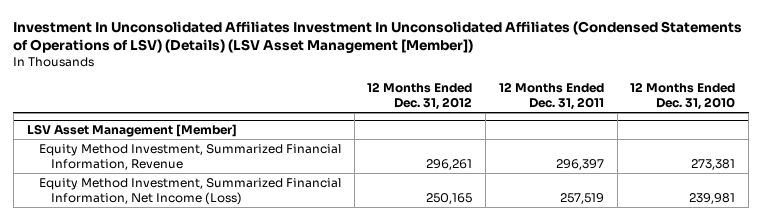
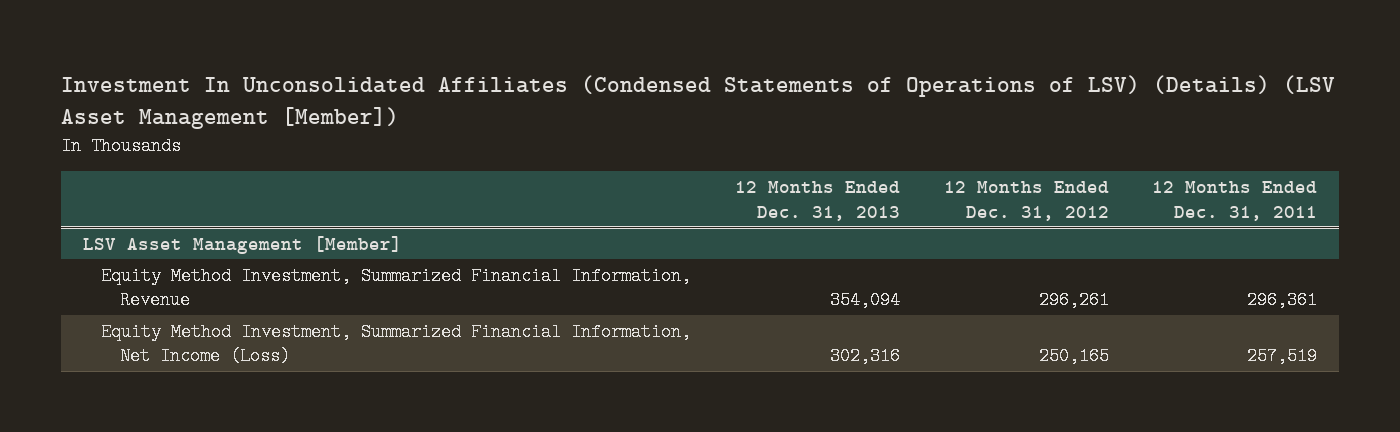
- Investment In Unconsolidated Affiliates Investment In Unconsolidated Affiliates (Condensed Statements of Operations of LSV) (Details) (LSV Asset Management [Member])
+ Investment In Unconsolidated Affiliates (Condensed Statements of Operations of LSV) (Details) (LSV Asset Management [Member])
- | 12 Months Ended Dec. 31, 2012 | 12 Months Ended Dec. 31, 2011 | 12 Months Ended Dec. 31, 2010
+ | 12 Months Ended Dec. 31, 2013 | 12 Months Ended Dec. 31, 2012 | 12 Months Ended Dec. 31, 2011
@ LSV Asset Management [Member]
- Equity Method Investment, Summarized Financial Information, Revenue | 296,261 | 296,397 | 273,381
+ Equity Method Investment, Summarized Financial Information, Revenue | 354,094 | 296,261 | 296,361

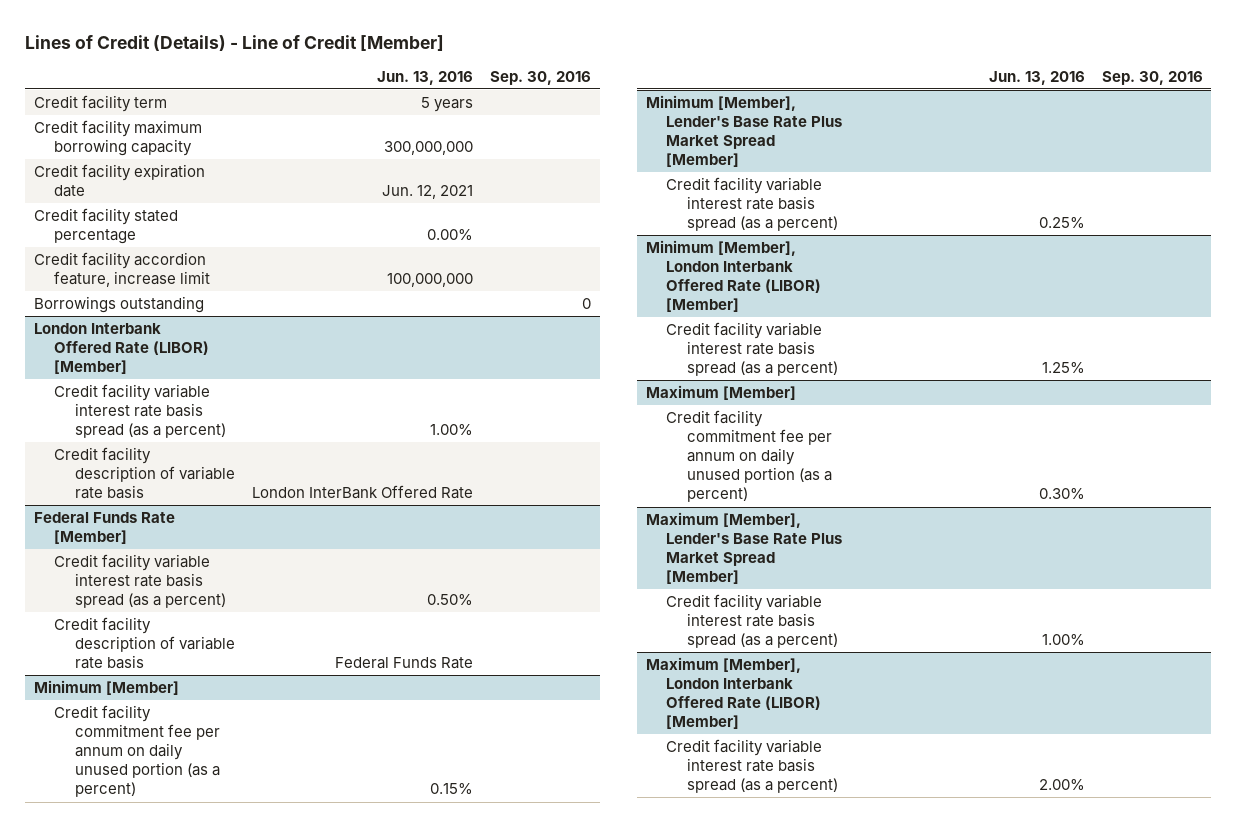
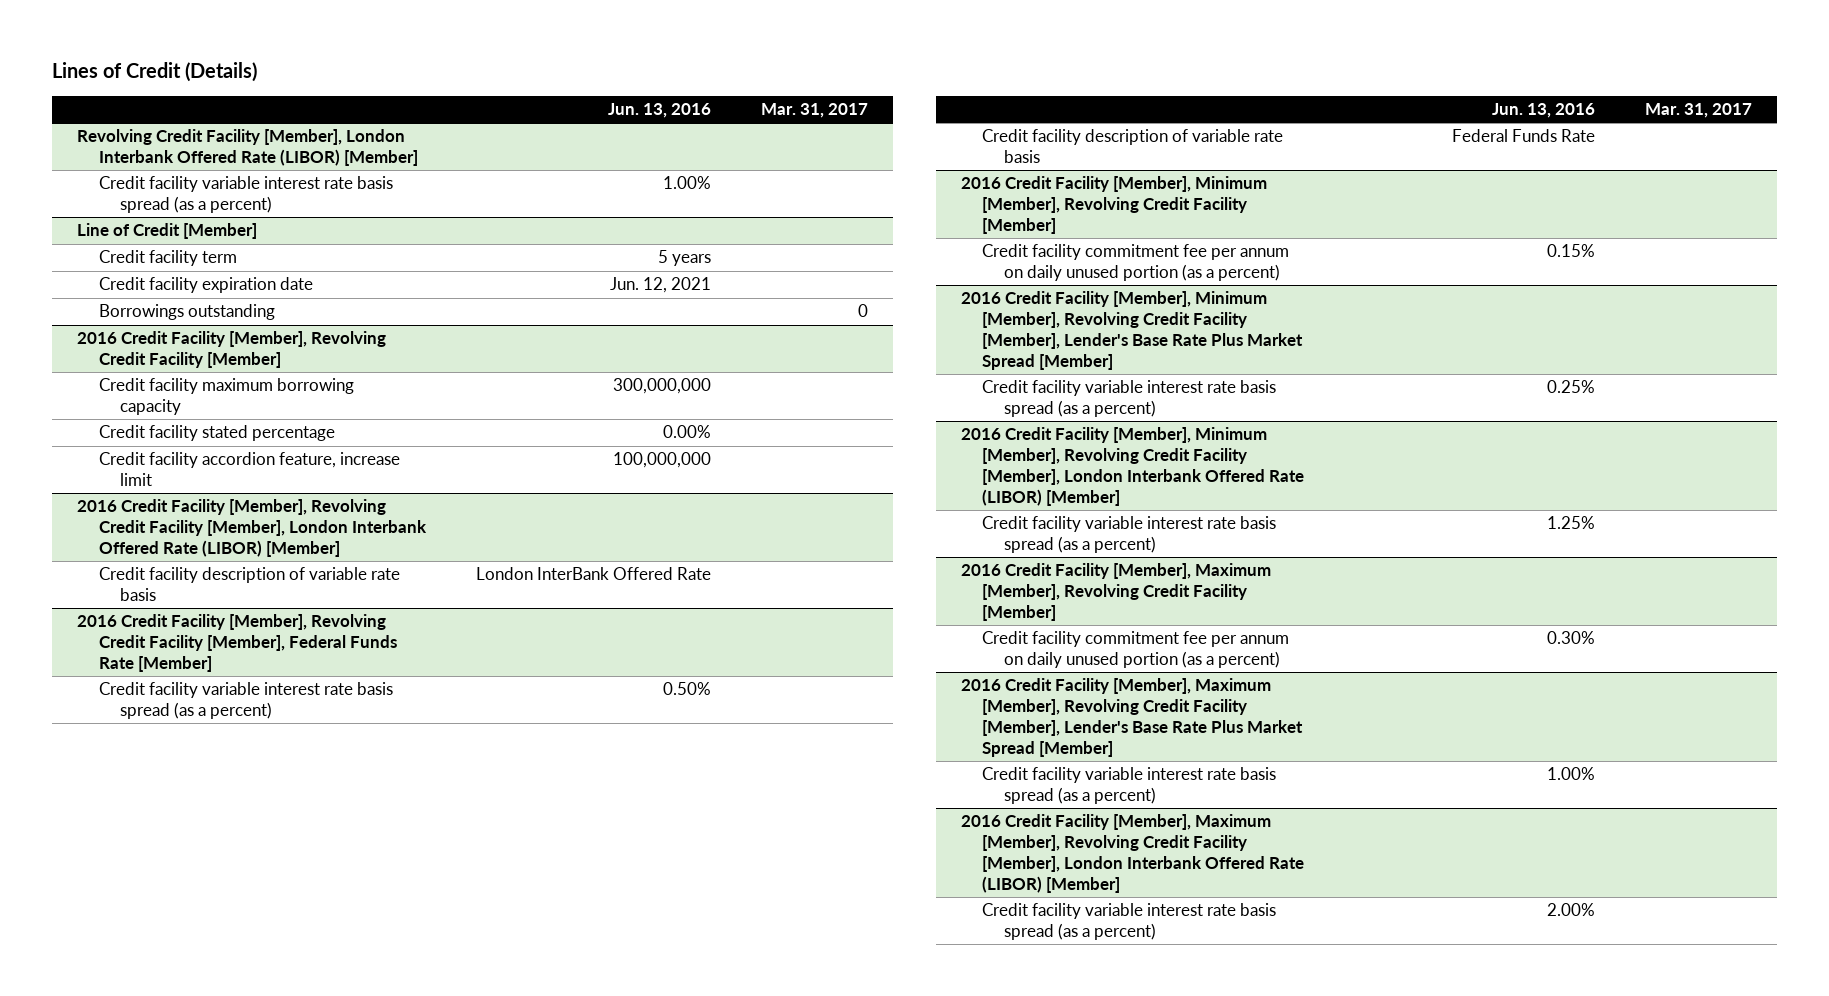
- Lines of Credit (Details) - Line of Credit [Member]
+ Lines of Credit (Details)
- | Jun. 13, 2016 | Sep. 30, 2016
+ | Jun. 13, 2016 | Mar. 31, 2017
+ Revolving Credit Facility [Member], London Interbank Offered Rate (LIBOR) [Member]
+ Credit facility variable interest rate basis spread (as a percent) | 1.00% |
+ Line of Credit [Member]
- Credit facility maximum borrowing capacity | 300,000,000 |
+ Borrowings outstanding | | 0
+ 2016 Credit Facility [Member], Revolving Credit Facility [Member]
+ Credit facility maximum borrowing capacity | 300,000,000 |
- Borrowings outstanding | | 0
- London Interbank Offered Rate (LIBOR) [Member]
- Credit facility variable interest rate basis spread (as a percent) | 1.00% |
+ 2016 Credit Facility [Member], Revolving Credit Facility [Member], London Interbank Offered Rate (LIBOR) [Member]
- Federal Funds Rate [Member]
+ 2016 Credit Facility [Member], Revolving Credit Facility [Member], Federal Funds Rate [Member]
- Minimum [Member]
+ 2016 Credit Facility [Member], Minimum [Member], Revolving Credit Facility [Member]
- Minimum [Member], Lender's Base Rate Plus Market Spread [Member]
+ 2016 Credit Facility [Member], Minimum [Member], Revolving Credit Facility [Member], Lender's Base Rate Plus Market Spread [Member]
- Minimum [Member], London Interbank Offered Rate (LIBOR) [Member]
+ 2016 Credit Facility [Member], Minimum [Member], Revolving Credit Facility [Member], London Interbank Offered Rate (LIBOR) [Member]
- Maximum [Member]
+ 2016 Credit Facility [Member], Maximum [Member], Revolving Credit Facility [Member]
- Maximum [Member], Lender's Base Rate Plus Market Spread [Member]
+ 2016 Credit Facility [Member], Maximum [Member], Revolving Credit Facility [Member], Lender's Base Rate Plus Market Spread [Member]
- Maximum [Member], London Interbank Offered Rate (LIBOR) [Member]
+ 2016 Credit Facility [Member], Maximum [Member], Revolving Credit Facility [Member], London Interbank Offered Rate (LIBOR) [Member]

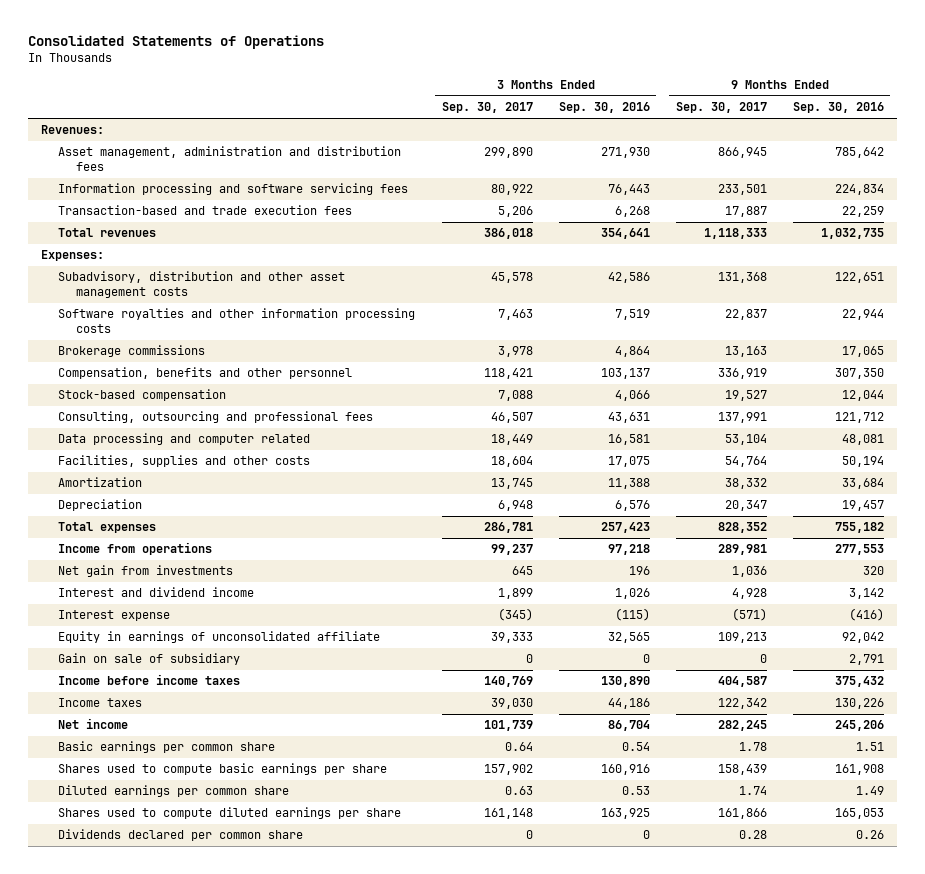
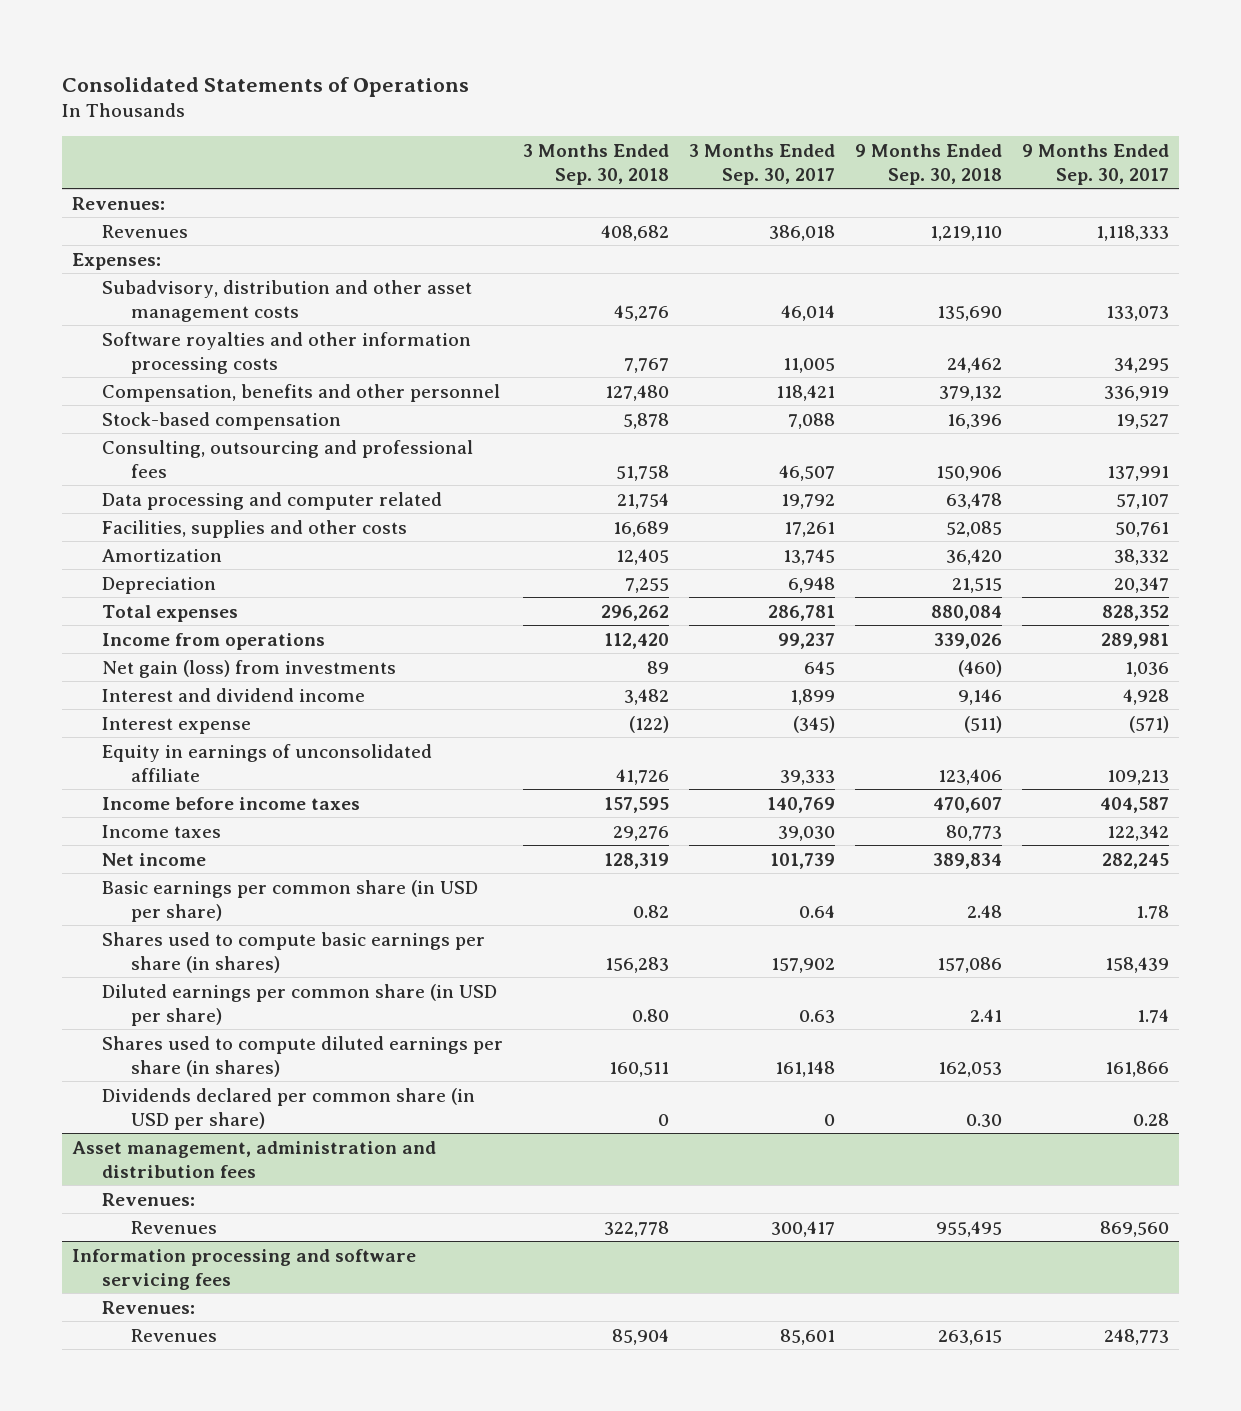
- | 3 Months Ended Sep. 30, 2017 | 3 Months Ended Sep. 30, 2016 | 9 Months Ended Sep. 30, 2017 | 9 Months Ended Sep. 30, 2016
+ | 3 Months Ended Sep. 30, 2018 | 3 Months Ended Sep. 30, 2017 | 9 Months Ended Sep. 30, 2018 | 9 Months Ended Sep. 30, 2017
- Asset management, administration and distribution fees | 299,890 | 271,930 | 866,945 | 785,642
- Information processing and software servicing fees | 80,922 | 76,443 | 233,501 | 224,834
- Transaction-based and trade execution fees | 5,206 | 6,268 | 17,887 | 22,259
- Total revenues | 386,018 | 354,641 | 1,118,333 | 1,032,735
+ Revenues | 408,682 | 386,018 | 1,219,110 | 1,118,333
- Subadvisory, distribution and other asset management costs | 45,578 | 42,586 | 131,368 | 122,651
- Software royalties and other information processing costs | 7,463 | 7,519 | 22,837 | 22,944
- Brokerage commissions | 3,978 | 4,864 | 13,163 | 17,065
+ Subadvisory, distribution and other asset management costs | 45,276 | 46,014 | 135,690 | 133,073
+ Software royalties and other information processing costs | 7,767 | 11,005 | 24,462 | 34,295
- Data processing and computer related | 18,449 | 16,581 | 53,104 | 48,081
- Facilities, supplies and other costs | 18,604 | 17,075 | 54,764 | 50,194
+ Data processing and computer related | 21,754 | 19,792 | 63,478 | 57,107
+ Facilities, supplies and other costs | 16,689 | 17,261 | 52,085 | 50,761
- Net gain from investments | 645 | 196 | 1,036 | 320
+ Net gain (loss) from investments | 89 | 645 | (460) | 1,036
- Gain on sale of subsidiary | 0 | 0 | 0 | 2,791
- Basic earnings per common share | 0.64 | 0.54 | 1.78 | 1.51
- Shares used to compute basic earnings per share | 157,902 | 160,916 | 158,439 | 161,908
- Diluted earnings per common share | 0.63 | 0.53 | 1.74 | 1.49
- Shares used to compute diluted earnings per share | 161,148 | 163,925 | 161,866 | 165,053
- Dividends declared per common share | 0 | 0 | 0.28 | 0.26
+ Basic earnings per common share (in USD per share) | 0.82 | 0.64 | 2.48 | 1.78
+ Shares used to compute basic earnings per share (in shares) | 156,283 | 157,902 | 157,086 | 158,439
+ Diluted earnings per common share (in USD per share) | 0.80 | 0.63 | 2.41 | 1.74
+ Shares used to compute diluted earnings per share (in shares) | 160,511 | 161,148 | 162,053 | 161,866
+ Dividends declared per common share (in USD per share) | 0 | 0 | 0.30 | 0.28
+ Asset management, administration and distribution fees
+ Revenues:
+ Revenues | 322,778 | 300,417 | 955,495 | 869,560
+ Information processing and software servicing fees
+ Revenues:
+ Revenues | 85,904 | 85,601 | 263,615 | 248,773

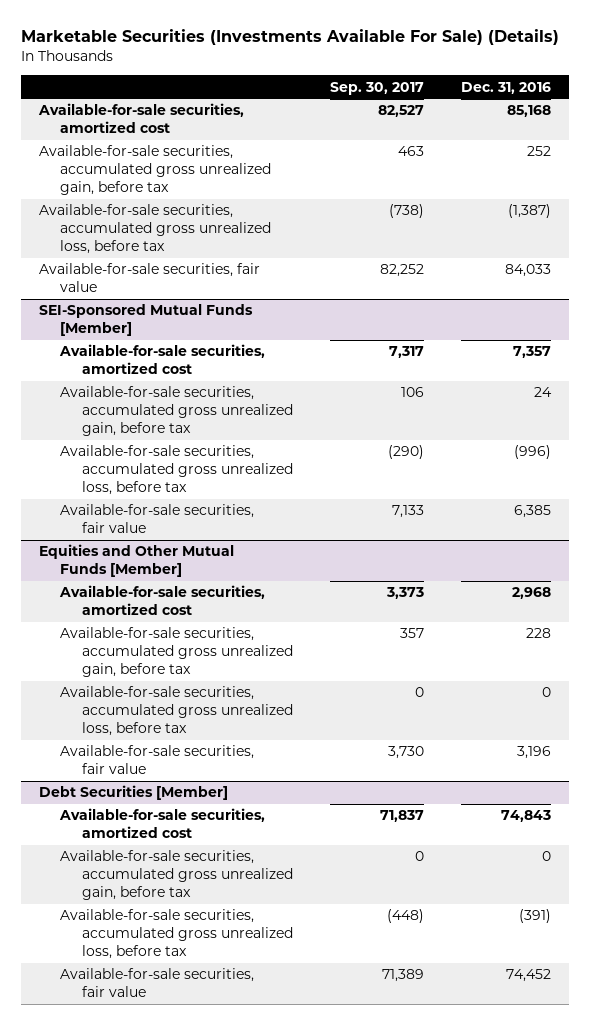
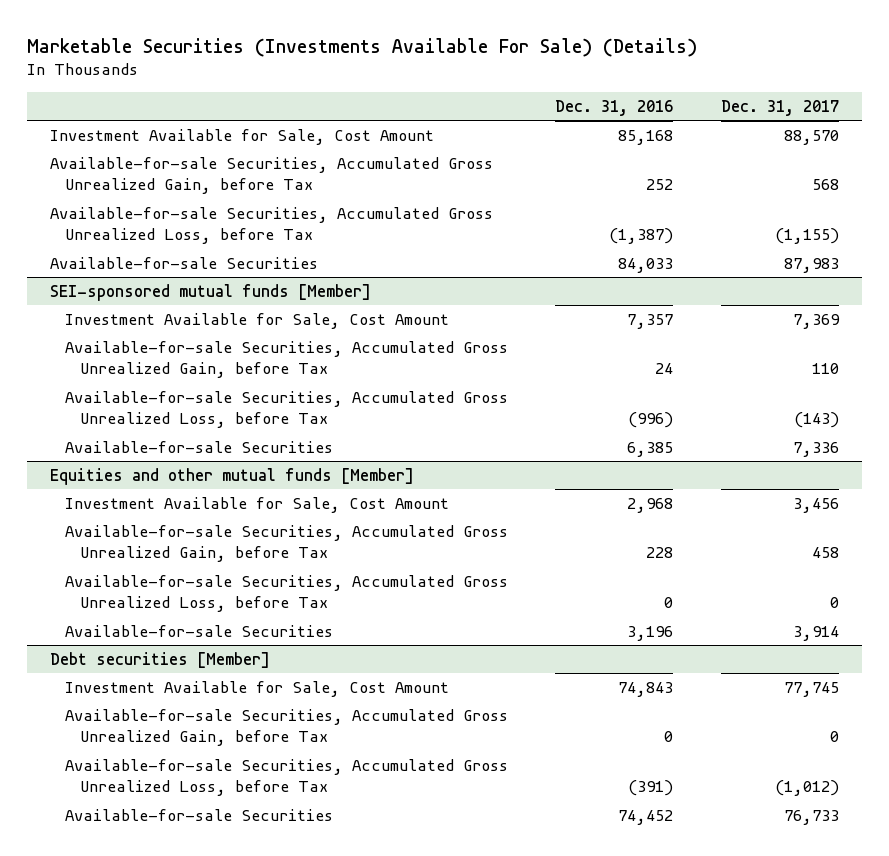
- | Sep. 30, 2017 | Dec. 31, 2016
+ | Dec. 31, 2016 | Dec. 31, 2017
- Available-for-sale securities, amortized cost | 82,527 | 85,168
- Available-for-sale securities, accumulated gross unrealized gain, before tax | 463 | 252
- Available-for-sale securities, accumulated gross unrealized loss, before tax | (738) | (1,387)
- Available-for-sale securities, fair value | 82,252 | 84,033
- SEI-Sponsored Mutual Funds [Member]
- Available-for-sale securities, amortized cost | 7,317 | 7,357
- Available-for-sale securities, accumulated gross unrealized gain, before tax | 106 | 24
- Available-for-sale securities, accumulated gross unrealized loss, before tax | (290) | (996)
- Available-for-sale securities, fair value | 7,133 | 6,385
- Equities and Other Mutual Funds [Member]
- Available-for-sale securities, amortized cost | 3,373 | 2,968
- Available-for-sale securities, accumulated gross unrealized gain, before tax | 357 | 228
- Available-for-sale securities, accumulated gross unrealized loss, before tax | 0 | 0
- Available-for-sale securities, fair value | 3,730 | 3,196
- Debt Securities [Member]
- Available-for-sale securities, amortized cost | 71,837 | 74,843
- Available-for-sale securities, accumulated gross unrealized gain, before tax | 0 | 0
- Available-for-sale securities, accumulated gross unrealized loss, before tax | (448) | (391)
- Available-for-sale securities, fair value | 71,389 | 74,452
+ Investment Available for Sale, Cost Amount | 85,168 | 88,570
+ Available-for-sale Securities, Accumulated Gross Unrealized Gain, before Tax | 252 | 568
+ Available-for-sale Securities, Accumulated Gross Unrealized Loss, before Tax | (1,387) | (1,155)
+ Available-for-sale Securities | 84,033 | 87,983
+ SEI-sponsored mutual funds [Member]
+ Investment Available for Sale, Cost Amount | 7,357 | 7,369
+ Available-for-sale Securities, Accumulated Gross Unrealized Gain, before Tax | 24 | 110
+ Available-for-sale Securities, Accumulated Gross Unrealized Loss, before Tax | (996) | (143)
+ Available-for-sale Securities | 6,385 | 7,336
+ Equities and other mutual funds [Member]
+ Investment Available for Sale, Cost Amount | 2,968 | 3,456
+ Available-for-sale Securities, Accumulated Gross Unrealized Gain, before Tax | 228 | 458
+ Available-for-sale Securities, Accumulated Gross Unrealized Loss, before Tax | 0 | 0
+ Available-for-sale Securities | 3,196 | 3,914
+ Debt securities [Member]
+ Investment Available for Sale, Cost Amount | 74,843 | 77,745
+ Available-for-sale Securities, Accumulated Gross Unrealized Gain, before Tax | 0 | 0
+ Available-for-sale Securities, Accumulated Gross Unrealized Loss, before Tax | (391) | (1,012)
+ Available-for-sale Securities | 74,452 | 76,733

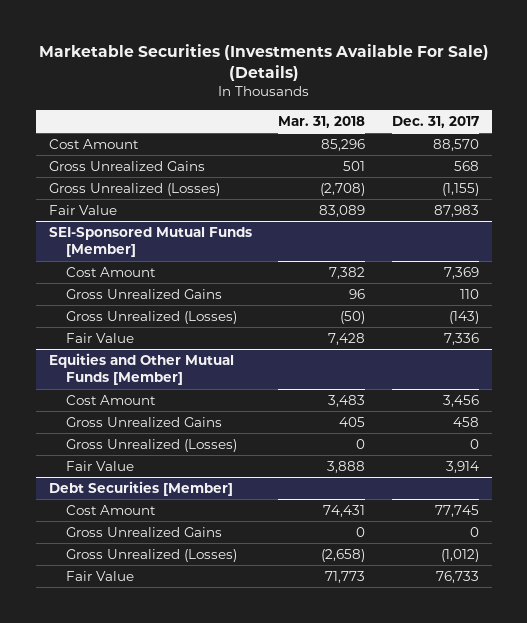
- | Dec. 31, 2016 | Dec. 31, 2017
+ | Mar. 31, 2018 | Dec. 31, 2017
- Investment Available for Sale, Cost Amount | 85,168 | 88,570
- Available-for-sale Securities, Accumulated Gross Unrealized Gain, before Tax | 252 | 568
- Available-for-sale Securities, Accumulated Gross Unrealized Loss, before Tax | (1,387) | (1,155)
- Available-for-sale Securities | 84,033 | 87,983
- SEI-sponsored mutual funds [Member]
- Investment Available for Sale, Cost Amount | 7,357 | 7,369
- Available-for-sale Securities, Accumulated Gross Unrealized Gain, before Tax | 24 | 110
- Available-for-sale Securities, Accumulated Gross Unrealized Loss, before Tax | (996) | (143)
- Available-for-sale Securities | 6,385 | 7,336
- Equities and other mutual funds [Member]
- Investment Available for Sale, Cost Amount | 2,968 | 3,456
- Available-for-sale Securities, Accumulated Gross Unrealized Gain, before Tax | 228 | 458
- Available-for-sale Securities, Accumulated Gross Unrealized Loss, before Tax | 0 | 0
- Available-for-sale Securities | 3,196 | 3,914
- Debt securities [Member]
- Investment Available for Sale, Cost Amount | 74,843 | 77,745
- Available-for-sale Securities, Accumulated Gross Unrealized Gain, before Tax | 0 | 0
- Available-for-sale Securities, Accumulated Gross Unrealized Loss, before Tax | (391) | (1,012)
- Available-for-sale Securities | 74,452 | 76,733
+ Cost Amount | 85,296 | 88,570
+ Gross Unrealized Gains | 501 | 568
+ Gross Unrealized (Losses) | (2,708) | (1,155)
+ Fair Value | 83,089 | 87,983
+ SEI-Sponsored Mutual Funds [Member]
+ Cost Amount | 7,382 | 7,369
+ Gross Unrealized Gains | 96 | 110
+ Gross Unrealized (Losses) | (50) | (143)
+ Fair Value | 7,428 | 7,336
+ Equities and Other Mutual Funds [Member]
+ Cost Amount | 3,483 | 3,456
+ Gross Unrealized Gains | 405 | 458
+ Gross Unrealized (Losses) | 0 | 0
+ Fair Value | 3,888 | 3,914
+ Debt Securities [Member]
+ Cost Amount | 74,431 | 77,745
+ Gross Unrealized Gains | 0 | 0
+ Gross Unrealized (Losses) | (2,658) | (1,012)
+ Fair Value | 71,773 | 76,733

